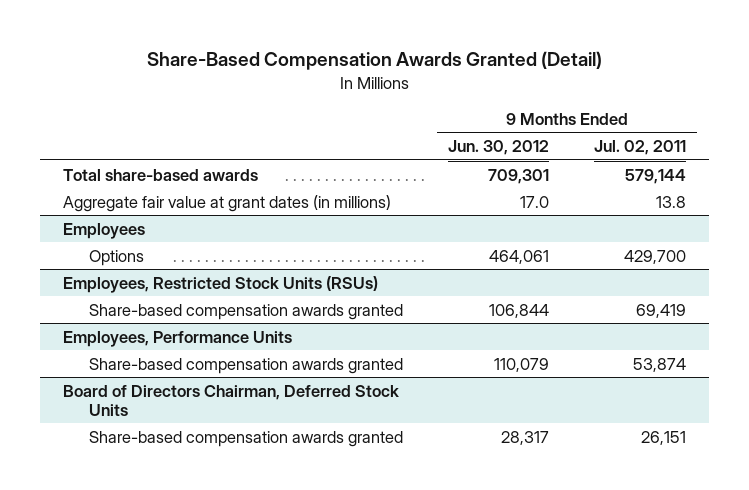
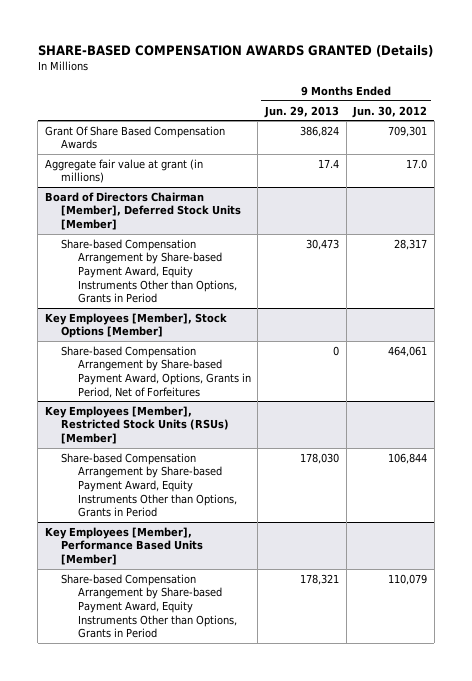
- Share-Based Compensation Awards Granted (Detail)
+ SHARE-BASED COMPENSATION AWARDS GRANTED (Details)
- | 9 Months Ended Jun. 30, 2012 | 9 Months Ended Jul. 02, 2011
+ | 9 Months Ended Jun. 29, 2013 | 9 Months Ended Jun. 30, 2012
- Total share-based awards | 709,301 | 579,144
- Aggregate fair value at grant dates (in millions) | 17.0 | 13.8
- Employees
- Options | 464,061 | 429,700
- Employees, Restricted Stock Units (RSUs)
- Share-based compensation awards granted | 106,844 | 69,419
- Employees, Performance Units
- Share-based compensation awards granted | 110,079 | 53,874
- Board of Directors Chairman, Deferred Stock Units
- Share-based compensation awards granted | 28,317 | 26,151
+ Grant Of Share Based Compensation Awards | 386,824 | 709,301
+ Aggregate fair value at grant (in millions) | 17.4 | 17.0
+ Board of Directors Chairman [Member], Deferred Stock Units [Member]
+ Share-based Compensation Arrangement by Share-based Payment Award, Equity Instruments Other than Options, Grants in Period | 30,473 | 28,317
+ Key Employees [Member], Stock Options [Member]
+ Share-based Compensation Arrangement by Share-based Payment Award, Options, Grants in Period, Net of Forfeitures | 0 | 464,061
+ Key Employees [Member], Restricted Stock Units (RSUs) [Member]
+ Share-based Compensation Arrangement by Share-based Payment Award, Equity Instruments Other than Options, Grants in Period | 178,030 | 106,844
+ Key Employees [Member], Performance Based Units [Member]
+ Share-based Compensation Arrangement by Share-based Payment Award, Equity Instruments Other than Options, Grants in Period | 178,321 | 110,079

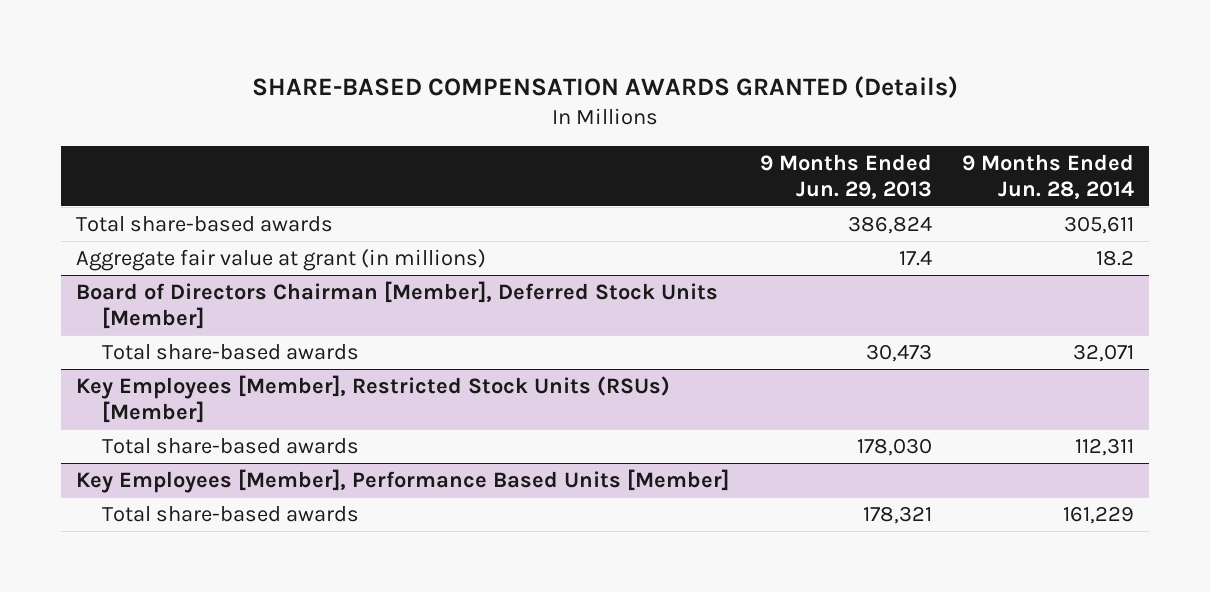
- | 9 Months Ended Jun. 29, 2013 | 9 Months Ended Jun. 30, 2012
+ | 9 Months Ended Jun. 29, 2013 | 9 Months Ended Jun. 28, 2014
- Grant Of Share Based Compensation Awards | 386,824 | 709,301
+ Total share-based awards | 386,824 | 305,611
@ Board of Directors Chairman [Member], Deferred Stock Units [Member]
- Share-based Compensation Arrangement by Share-based Payment Award, Equity Instruments Other than Options, Grants in Period | 30,473 | 28,317
- Key Employees [Member], Stock Options [Member]
- Share-based Compensation Arrangement by Share-based Payment Award, Options, Grants in Period, Net of Forfeitures | 0 | 464,061
@ Board of Directors Chairman [Member], Deferred Stock Units [Member]
+ Total share-based awards | 30,473 | 32,071
@ Key Employees [Member], Restricted Stock Units (RSUs) [Member]
- Share-based Compensation Arrangement by Share-based Payment Award, Equity Instruments Other than Options, Grants in Period | 178,030 | 106,844
+ Total share-based awards | 178,030 | 112,311
@ Key Employees [Member], Performance Based Units [Member]
- Share-based Compensation Arrangement by Share-based Payment Award, Equity Instruments Other than Options, Grants in Period | 178,321 | 110,079
+ Total share-based awards | 178,321 | 161,229

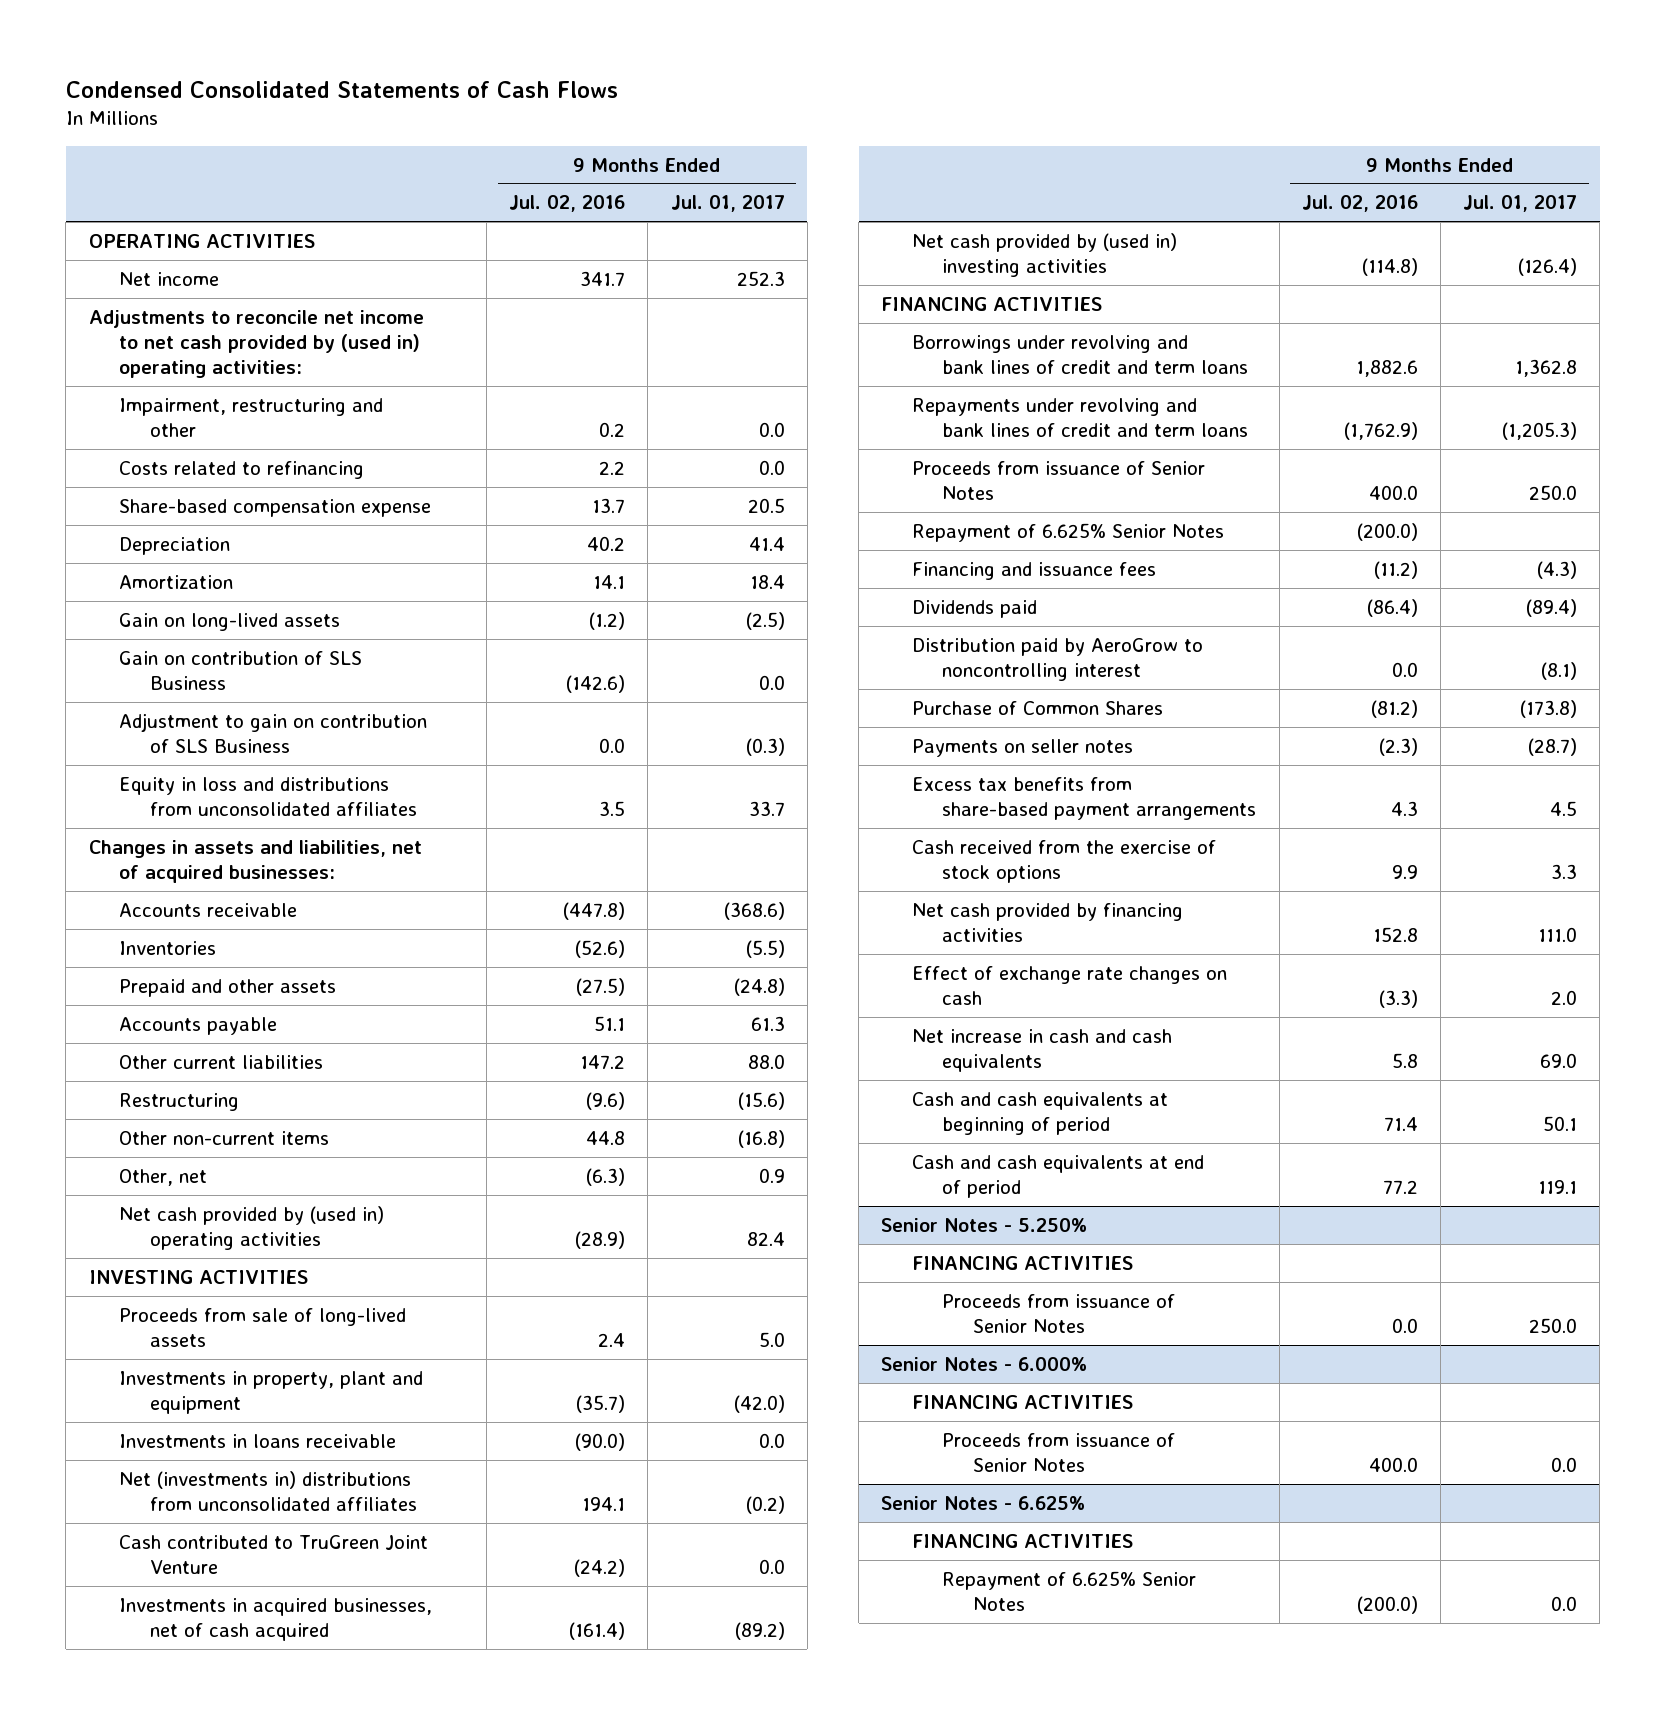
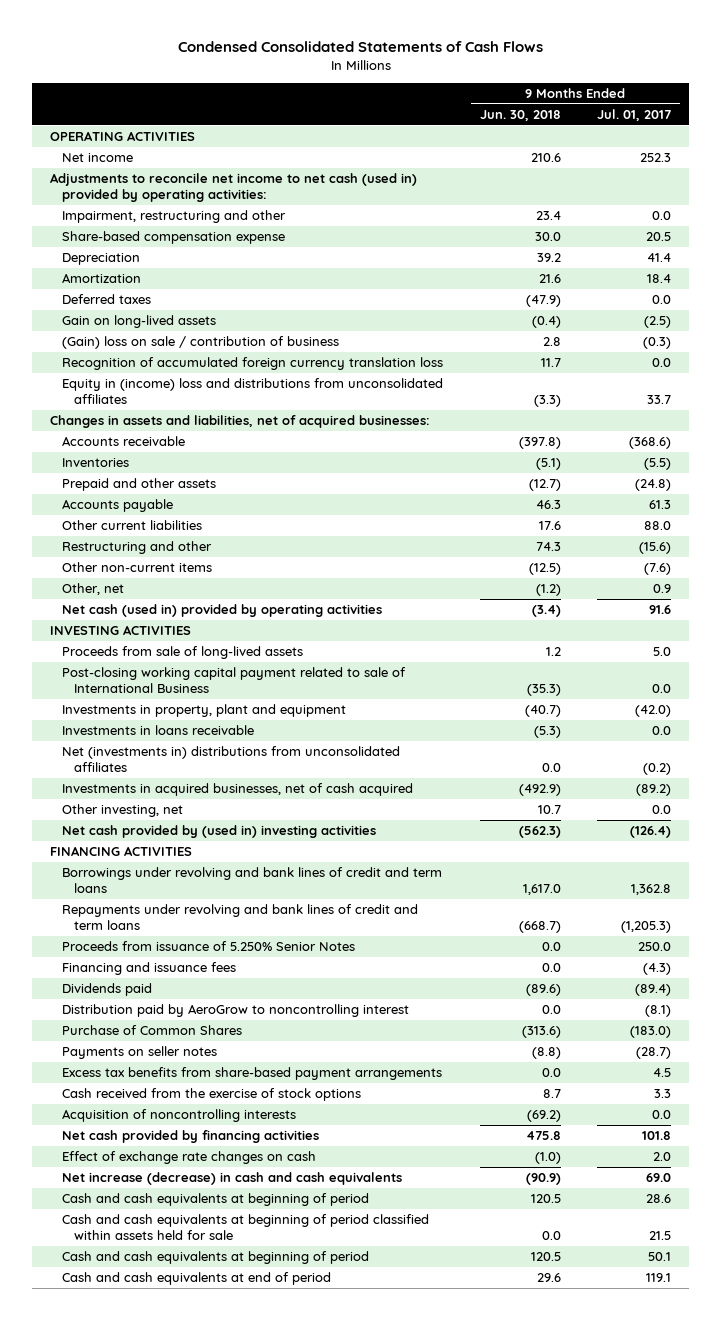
- | 9 Months Ended Jul. 02, 2016 | 9 Months Ended Jul. 01, 2017
+ | 9 Months Ended Jun. 30, 2018 | 9 Months Ended Jul. 01, 2017
- Adjustments to reconcile net income to net cash provided by (used in) operating activities:
+ Adjustments to reconcile net income to net cash (used in) provided by operating activities:
- Costs related to refinancing | 2.2 | 0.0
+ Deferred taxes | (47.9) | 0.0
- Gain on contribution of SLS Business | (142.6) | 0.0
- Adjustment to gain on contribution of SLS Business | 0.0 | (0.3)
- Equity in loss and distributions from unconsolidated affiliates | 3.5 | 33.7
+ (Gain) loss on sale / contribution of business | 2.8 | (0.3)
+ Recognition of accumulated foreign currency translation loss | 11.7 | 0.0
+ Equity in (income) loss and distributions from unconsolidated affiliates | (3.3) | 33.7
- Restructuring | (9.6) | (15.6)
- Other non-current items | 44.8 | (16.8)
+ Restructuring and other | 74.3 | (15.6)
+ Other non-current items | (12.5) | (7.6)
- Net cash provided by (used in) operating activities | (28.9) | 82.4
+ Net cash (used in) provided by operating activities | (3.4) | 91.6
+ Post-closing working capital payment related to sale of International Business | (35.3) | 0.0
- Cash contributed to TruGreen Joint Venture | (24.2) | 0.0
+ Other investing, net | 10.7 | 0.0
- Proceeds from issuance of Senior Notes | 400.0 | 250.0
- Repayment of 6.625% Senior Notes | (200.0) |
+ Proceeds from issuance of 5.250% Senior Notes | 0.0 | 250.0
- Purchase of Common Shares | (81.2) | (173.8)
+ Purchase of Common Shares | (313.6) | (183.0)
- Net cash provided by financing activities | 152.8 | 111.0
+ Acquisition of noncontrolling interests | (69.2) | 0.0
+ Net cash provided by financing activities | 475.8 | 101.8
- Net increase in cash and cash equivalents | 5.8 | 69.0
+ Net increase (decrease) in cash and cash equivalents | (90.9) | 69.0
+ Cash and cash equivalents at beginning of period | 120.5 | 28.6
+ Cash and cash equivalents at beginning of period classified within assets held for sale | 0.0 | 21.5
- Senior Notes - 5.250%
- FINANCING ACTIVITIES
- Proceeds from issuance of Senior Notes | 0.0 | 250.0
- Senior Notes - 6.000%
- FINANCING ACTIVITIES
- Proceeds from issuance of Senior Notes | 400.0 | 0.0
- Senior Notes - 6.625%
- FINANCING ACTIVITIES
- Repayment of 6.625% Senior Notes | (200.0) | 0.0

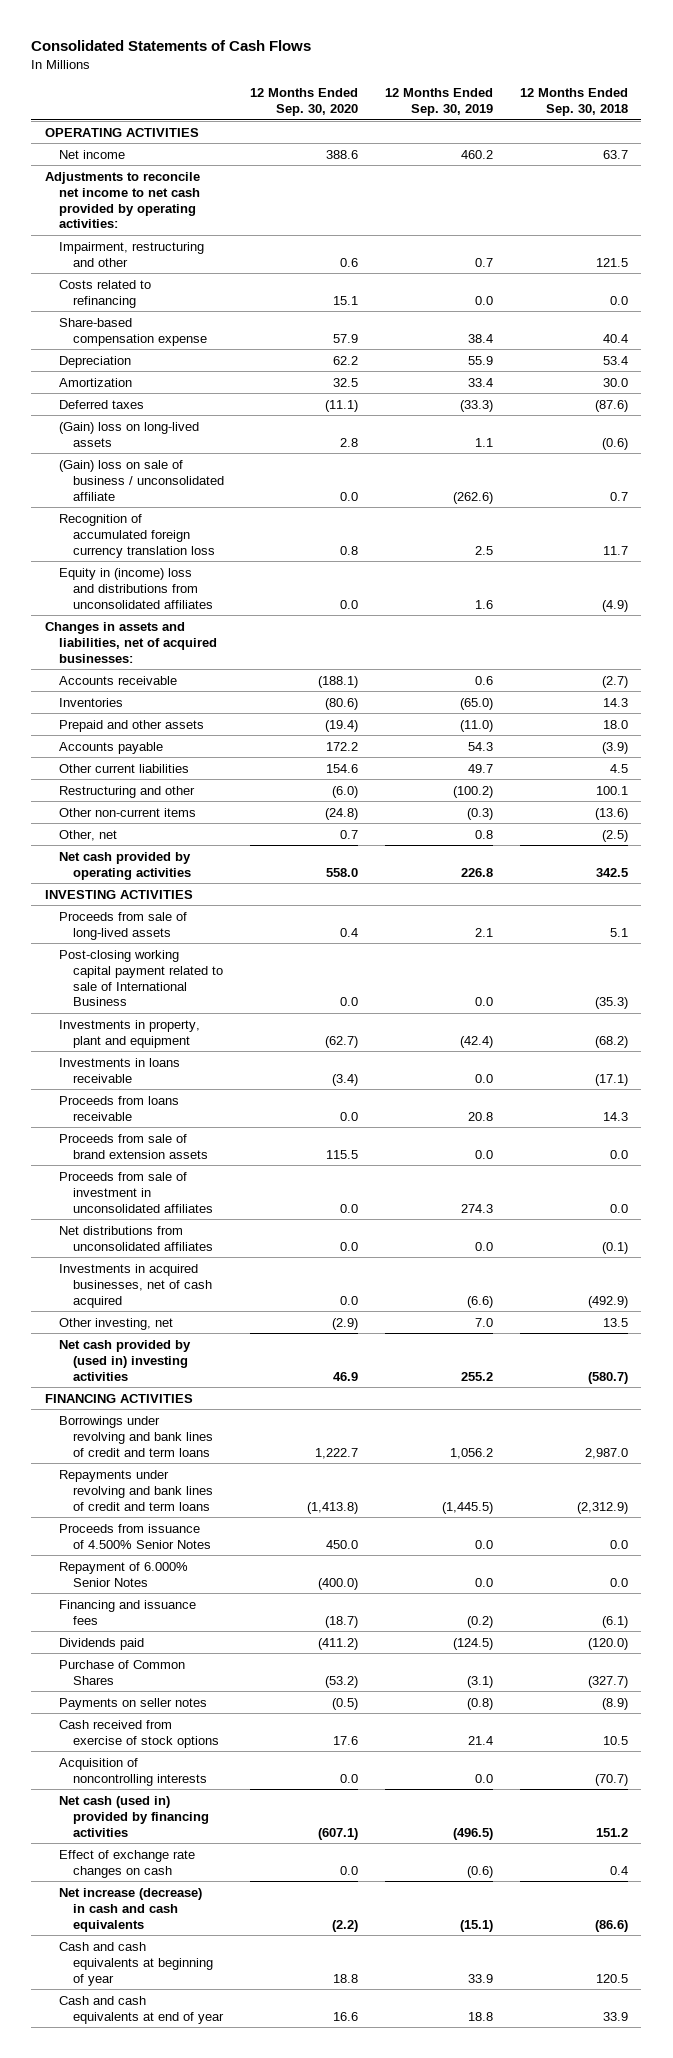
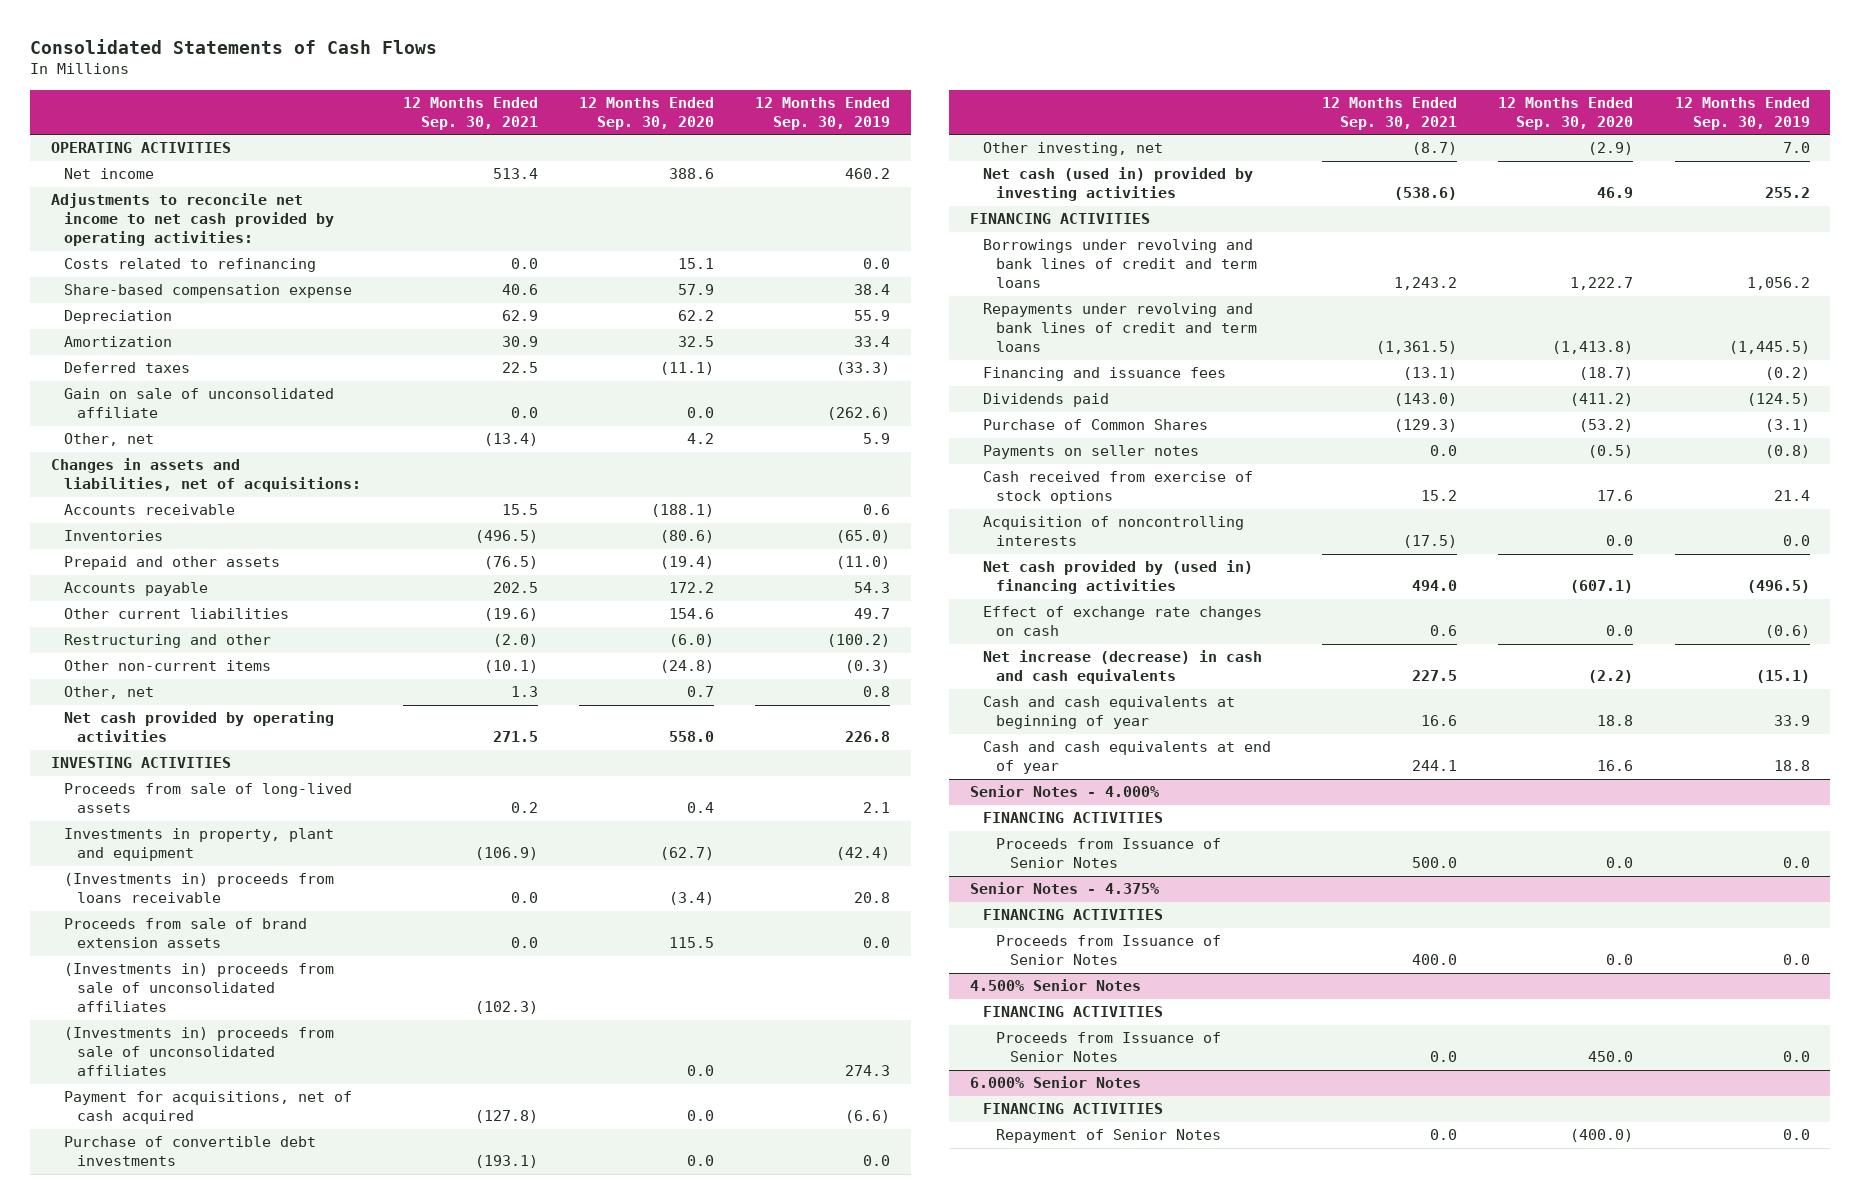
- | 12 Months Ended Sep. 30, 2020 | 12 Months Ended Sep. 30, 2019 | 12 Months Ended Sep. 30, 2018
+ | 12 Months Ended Sep. 30, 2021 | 12 Months Ended Sep. 30, 2020 | 12 Months Ended Sep. 30, 2019
- Impairment, restructuring and other | 0.6 | 0.7 | 121.5
- (Gain) loss on long-lived assets | 2.8 | 1.1 | (0.6)
- (Gain) loss on sale of business / unconsolidated affiliate | 0.0 | (262.6) | 0.7
- Recognition of accumulated foreign currency translation loss | 0.8 | 2.5 | 11.7
- Equity in (income) loss and distributions from unconsolidated affiliates | 0.0 | 1.6 | (4.9)
- Changes in assets and liabilities, net of acquired businesses:
+ Gain on sale of unconsolidated affiliate | 0.0 | 0.0 | (262.6)
+ Other, net | (13.4) | 4.2 | 5.9
+ Changes in assets and liabilities, net of acquisitions:
- Post-closing working capital payment related to sale of International Business | 0.0 | 0.0 | (35.3)
- Investments in loans receivable | (3.4) | 0.0 | (17.1)
- Proceeds from loans receivable | 0.0 | 20.8 | 14.3
+ (Investments in) proceeds from loans receivable | 0.0 | (3.4) | 20.8
- Proceeds from sale of investment in unconsolidated affiliates | 0.0 | 274.3 | 0.0
- Net distributions from unconsolidated affiliates | 0.0 | 0.0 | (0.1)
- Investments in acquired businesses, net of cash acquired | 0.0 | (6.6) | (492.9)
+ (Investments in) proceeds from sale of unconsolidated affiliates | (102.3) | |
+ (Investments in) proceeds from sale of unconsolidated affiliates | | 0.0 | 274.3
+ Payment for acquisitions, net of cash acquired | (127.8) | 0.0 | (6.6)
+ Purchase of convertible debt investments | (193.1) | 0.0 | 0.0
- Net cash provided by (used in) investing activities | 46.9 | 255.2 | (580.7)
+ Net cash (used in) provided by investing activities | (538.6) | 46.9 | 255.2
- Proceeds from issuance of 4.500% Senior Notes | 450.0 | 0.0 | 0.0
- Repayment of 6.000% Senior Notes | (400.0) | 0.0 | 0.0
- Net cash (used in) provided by financing activities | (607.1) | (496.5) | 151.2
+ Net cash provided by (used in) financing activities | 494.0 | (607.1) | (496.5)
+ Senior Notes - 4.000%
+ FINANCING ACTIVITIES
+ Proceeds from Issuance of Senior Notes | 500.0 | 0.0 | 0.0
+ Senior Notes - 4.375%
+ FINANCING ACTIVITIES
+ Proceeds from Issuance of Senior Notes | 400.0 | 0.0 | 0.0
+ 4.500% Senior Notes
+ FINANCING ACTIVITIES
+ Proceeds from Issuance of Senior Notes | 0.0 | 450.0 | 0.0
+ 6.000% Senior Notes
+ FINANCING ACTIVITIES
+ Repayment of Senior Notes | 0.0 | (400.0) | 0.0

